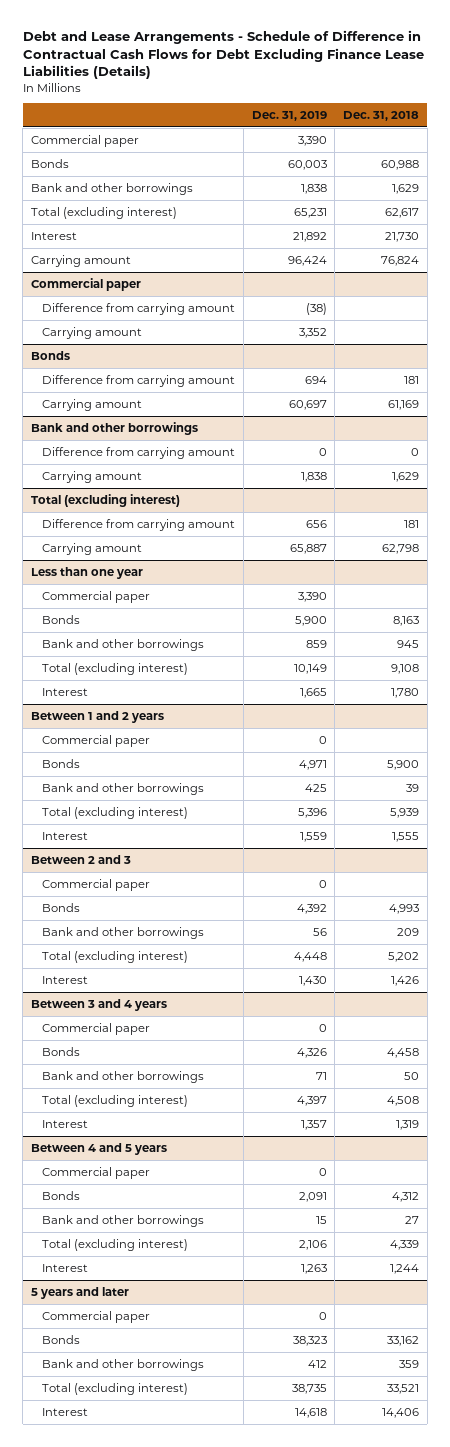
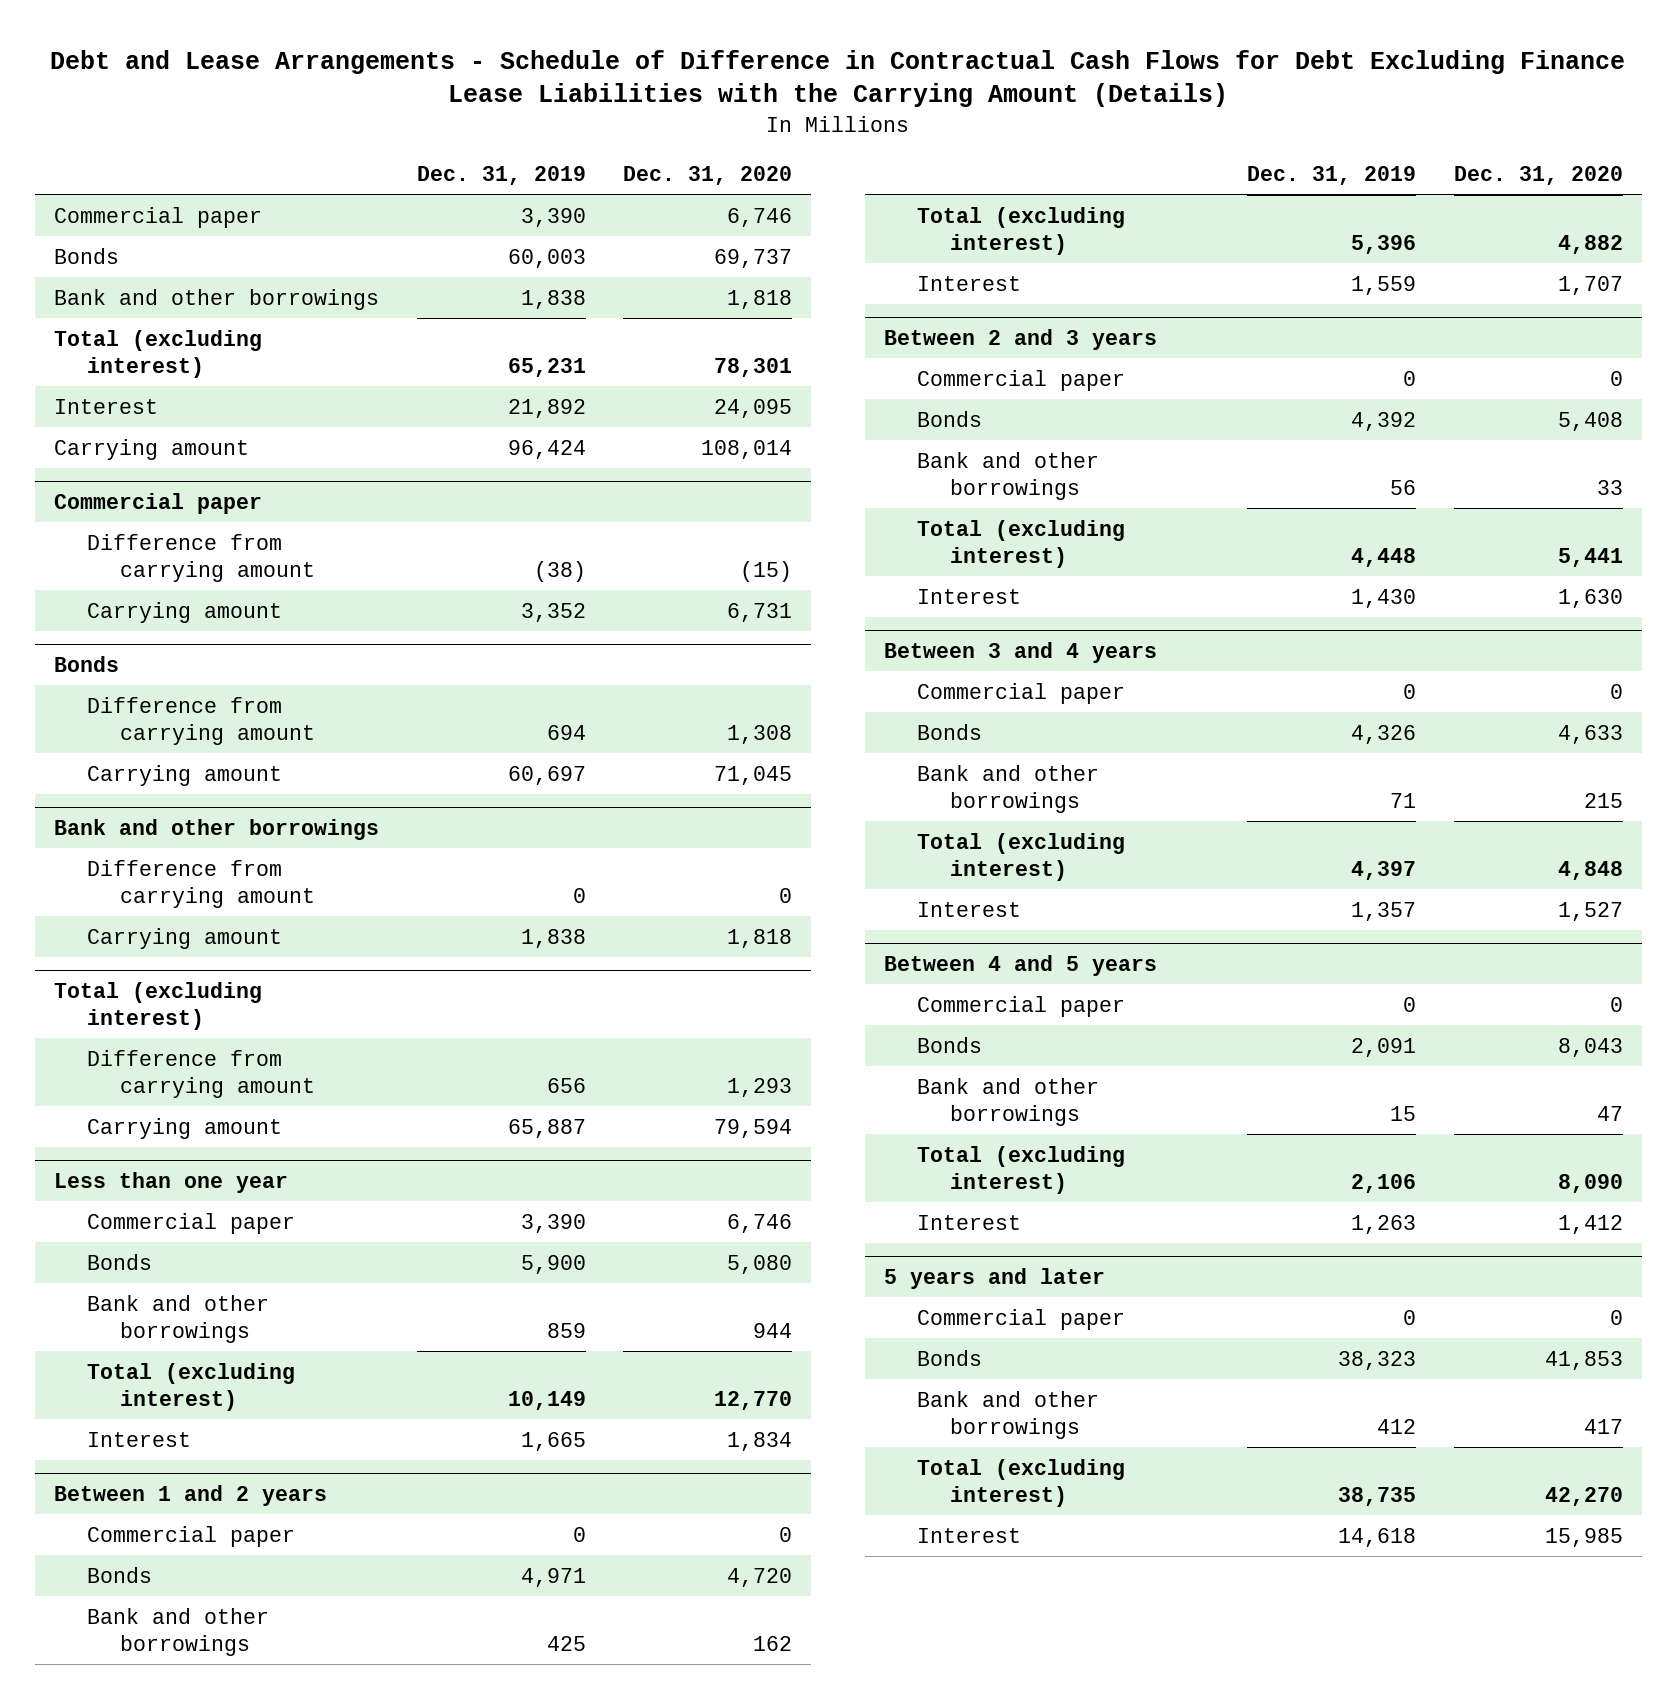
- Debt and Lease Arrangements - Schedule of Difference in Contractual Cash Flows for Debt Excluding Finance Lease Liabilities (Details)
+ Debt and Lease Arrangements - Schedule of Difference in Contractual Cash Flows for Debt Excluding Finance Lease Liabilities with the Carrying Amount (Details)
- | Dec. 31, 2019 | Dec. 31, 2018
+ | Dec. 31, 2019 | Dec. 31, 2020
- Between 2 and 3
+ Between 2 and 3 years

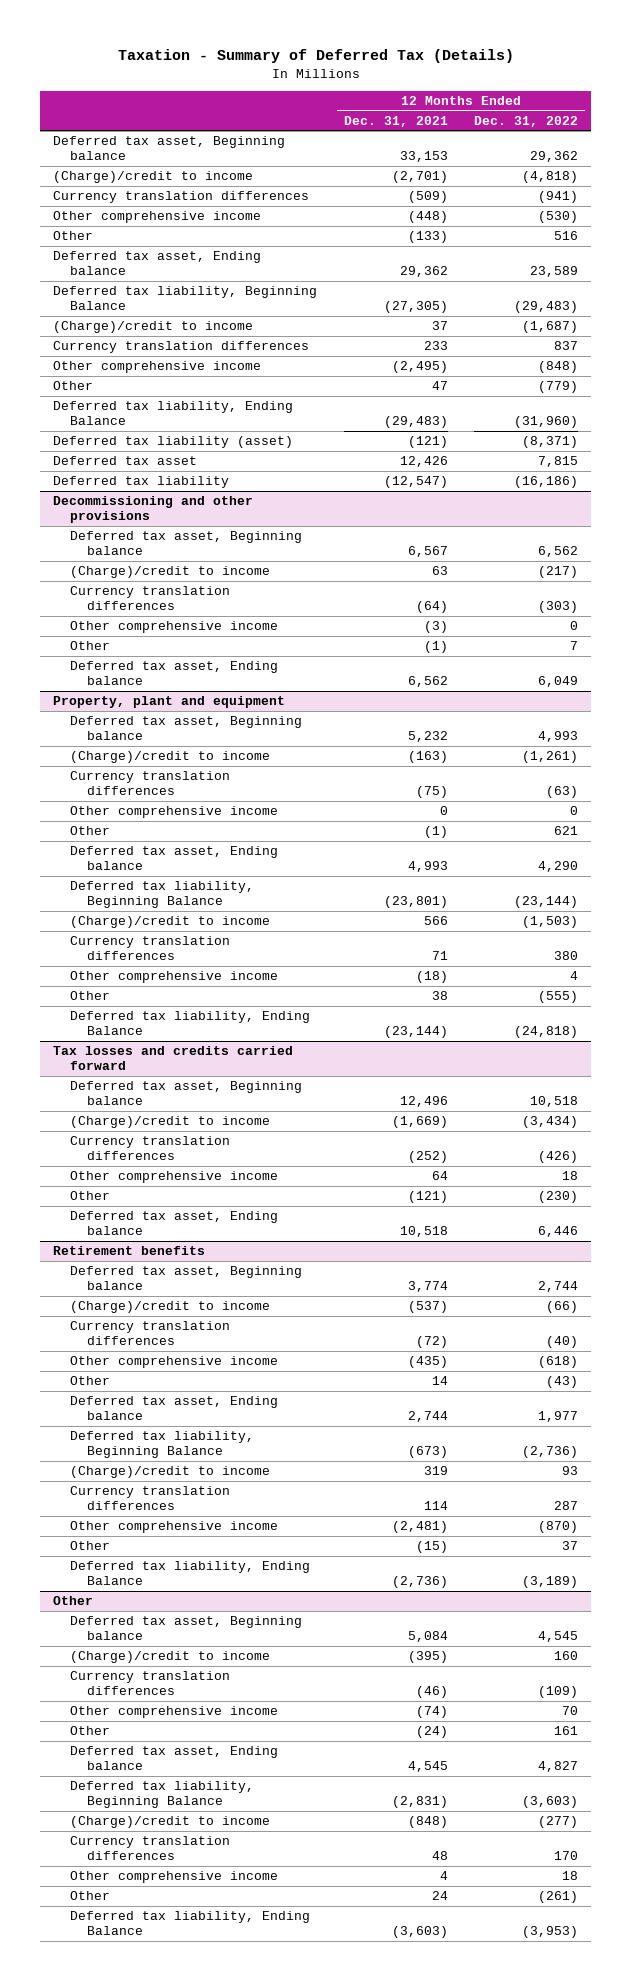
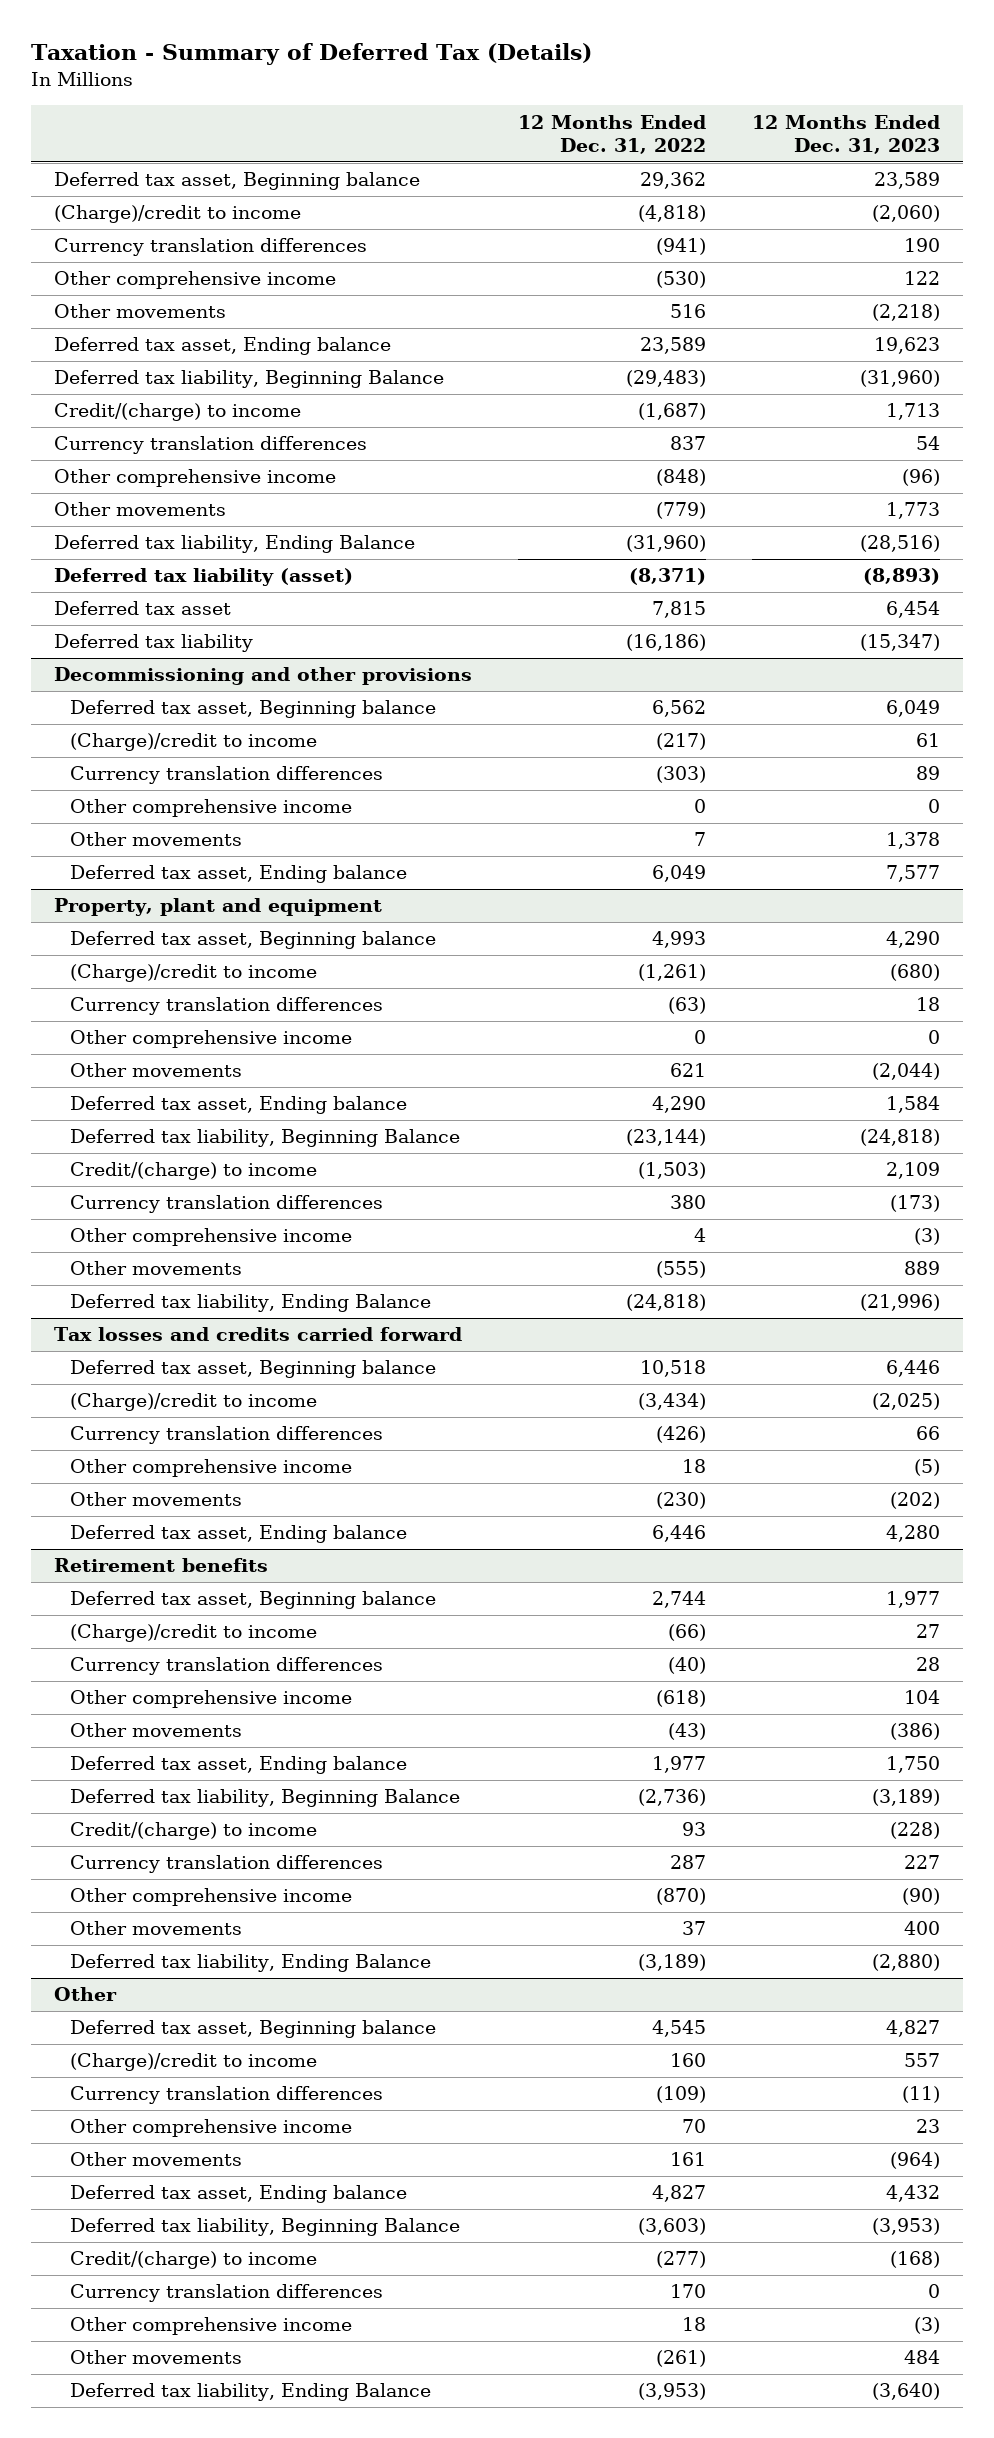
- | 12 Months Ended Dec. 31, 2021 | 12 Months Ended Dec. 31, 2022
+ | 12 Months Ended Dec. 31, 2022 | 12 Months Ended Dec. 31, 2023
- Other | (133) | 516
+ Other movements | 516 | (2,218)
- (Charge)/credit to income | 37 | (1,687)
+ Credit/(charge) to income | (1,687) | 1,713
- Other | 47 | (779)
+ Other movements | (779) | 1,773
@ Decommissioning and other provisions
- Other | (1) | 7
+ Other movements | 7 | 1,378
@ Property, plant and equipment
- Other | (1) | 621
+ Other movements | 621 | (2,044)
- (Charge)/credit to income | 566 | (1,503)
+ Credit/(charge) to income | (1,503) | 2,109
- Other | 38 | (555)
+ Other movements | (555) | 889
@ Tax losses and credits carried forward
- Other | (121) | (230)
+ Other movements | (230) | (202)
@ Retirement benefits
- Other | 14 | (43)
+ Other movements | (43) | (386)
- (Charge)/credit to income | 319 | 93
+ Credit/(charge) to income | 93 | (228)
- Other | (15) | 37
+ Other movements | 37 | 400
@ Other
- Other | (24) | 161
+ Other movements | 161 | (964)
- (Charge)/credit to income | (848) | (277)
+ Credit/(charge) to income | (277) | (168)
- Other | 24 | (261)
+ Other movements | (261) | 484

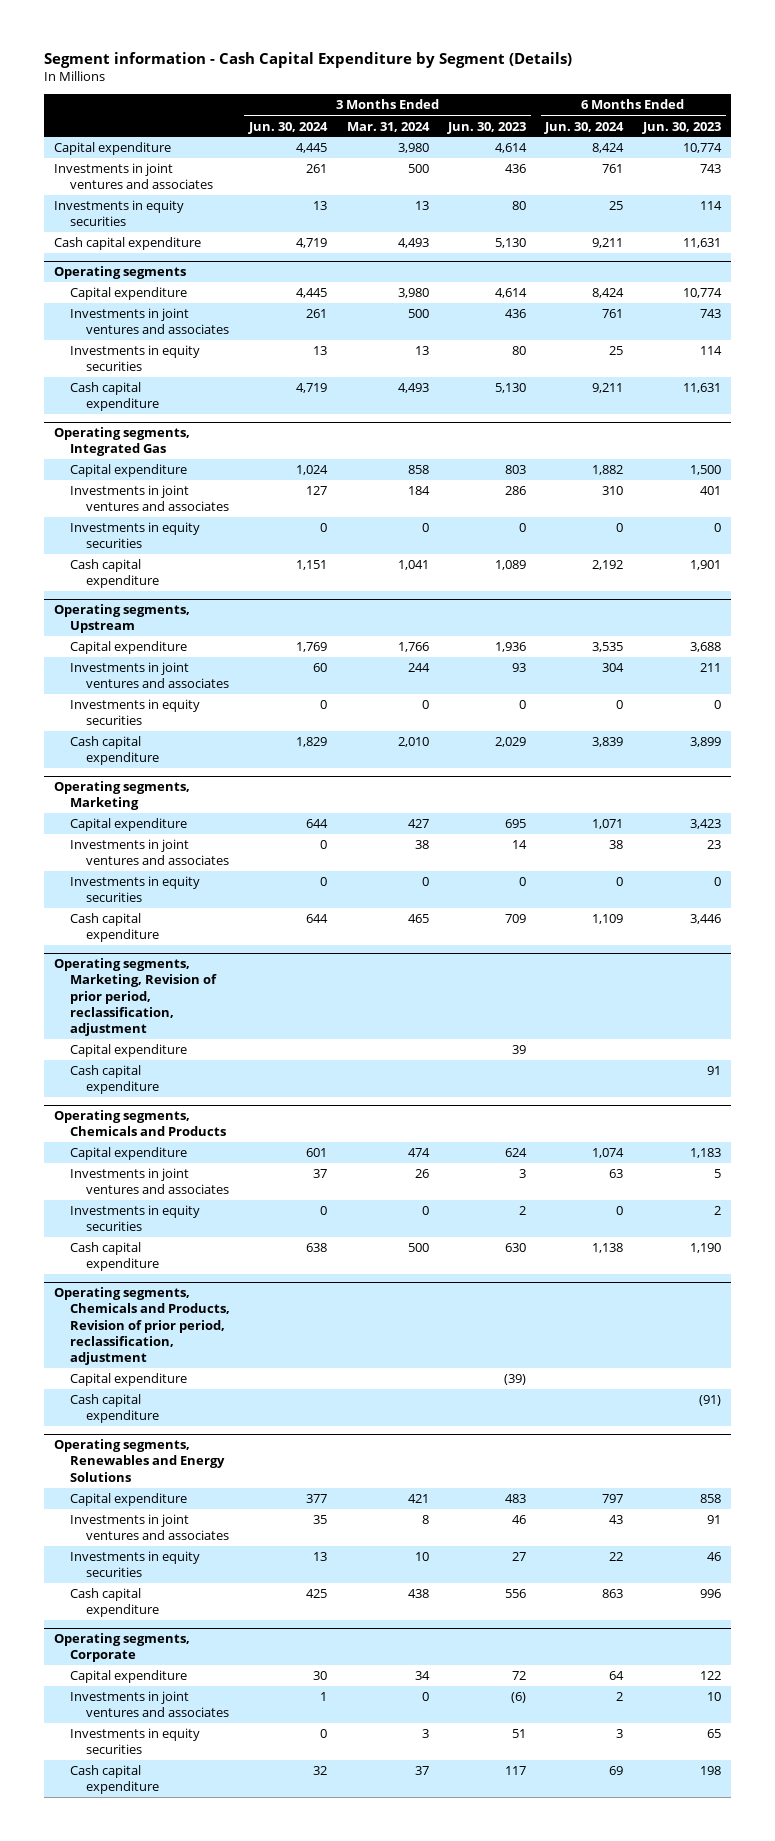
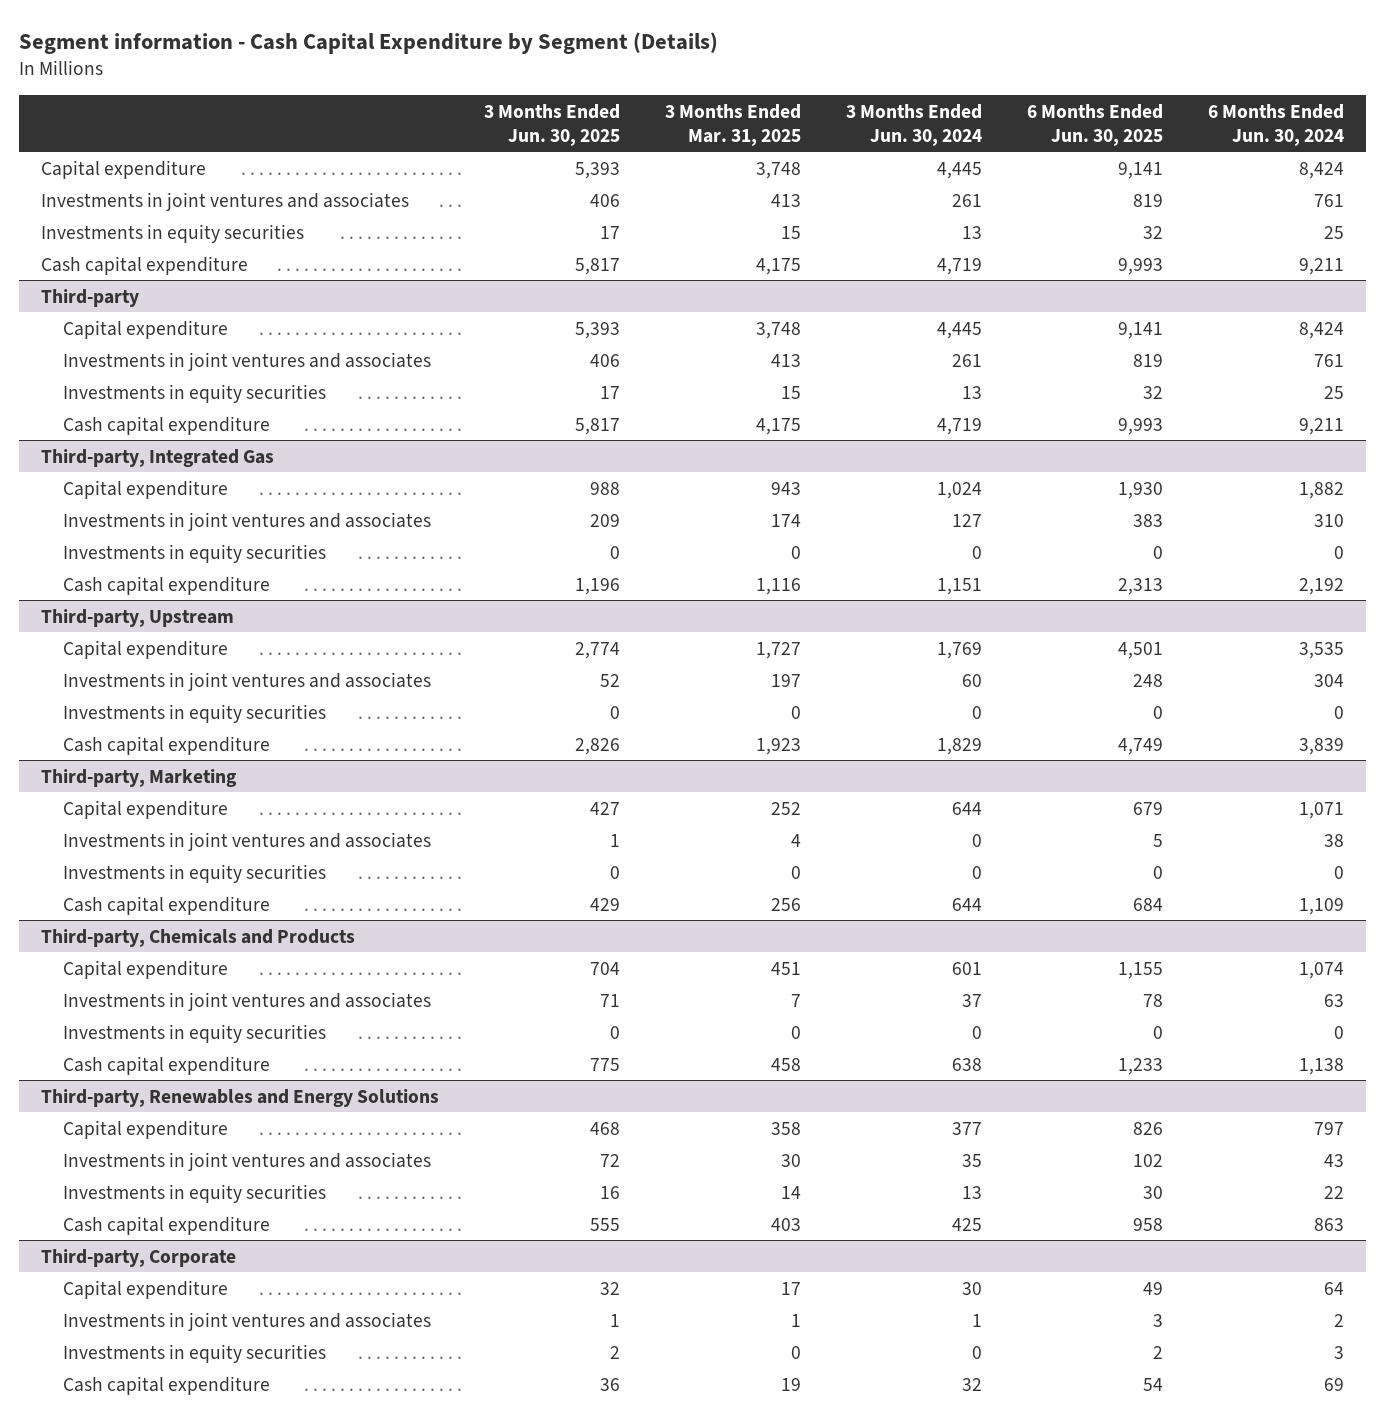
- | 3 Months Ended Jun. 30, 2024 | 3 Months Ended Mar. 31, 2024 | 3 Months Ended Jun. 30, 2023 | 6 Months Ended Jun. 30, 2024 | 6 Months Ended Jun. 30, 2023
+ | 3 Months Ended Jun. 30, 2025 | 3 Months Ended Mar. 31, 2025 | 3 Months Ended Jun. 30, 2024 | 6 Months Ended Jun. 30, 2025 | 6 Months Ended Jun. 30, 2024
- Operating segments
+ Third-party
- Operating segments, Integrated Gas
+ Third-party, Integrated Gas
- Operating segments, Upstream
+ Third-party, Upstream
- Operating segments, Marketing
+ Third-party, Marketing
- Operating segments, Marketing, Revision of prior period, reclassification, adjustment
- Capital expenditure | | | 39 | |
- Cash capital expenditure | | | | | 91
- Operating segments, Chemicals and Products
+ Third-party, Chemicals and Products
- Operating segments, Chemicals and Products, Revision of prior period, reclassification, adjustment
- Capital expenditure | | | (39) | |
- Cash capital expenditure | | | | | (91)
- Operating segments, Renewables and Energy Solutions
+ Third-party, Renewables and Energy Solutions
- Operating segments, Corporate
+ Third-party, Corporate

